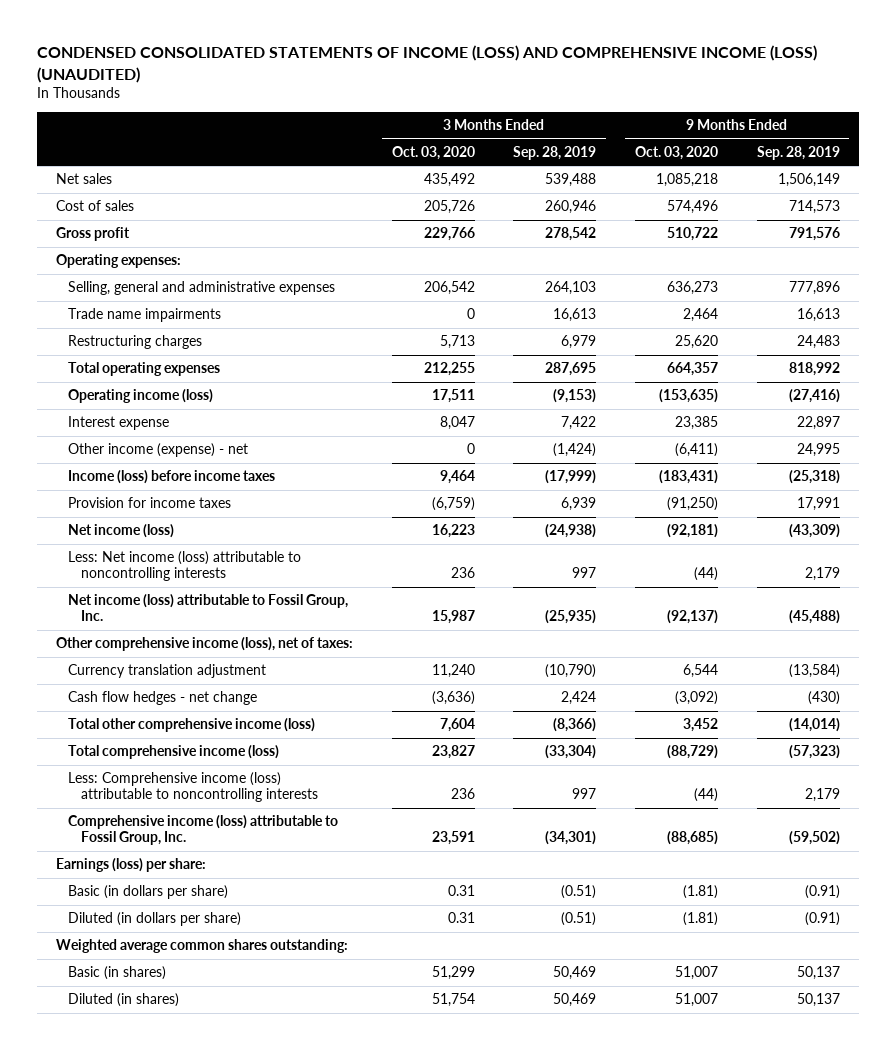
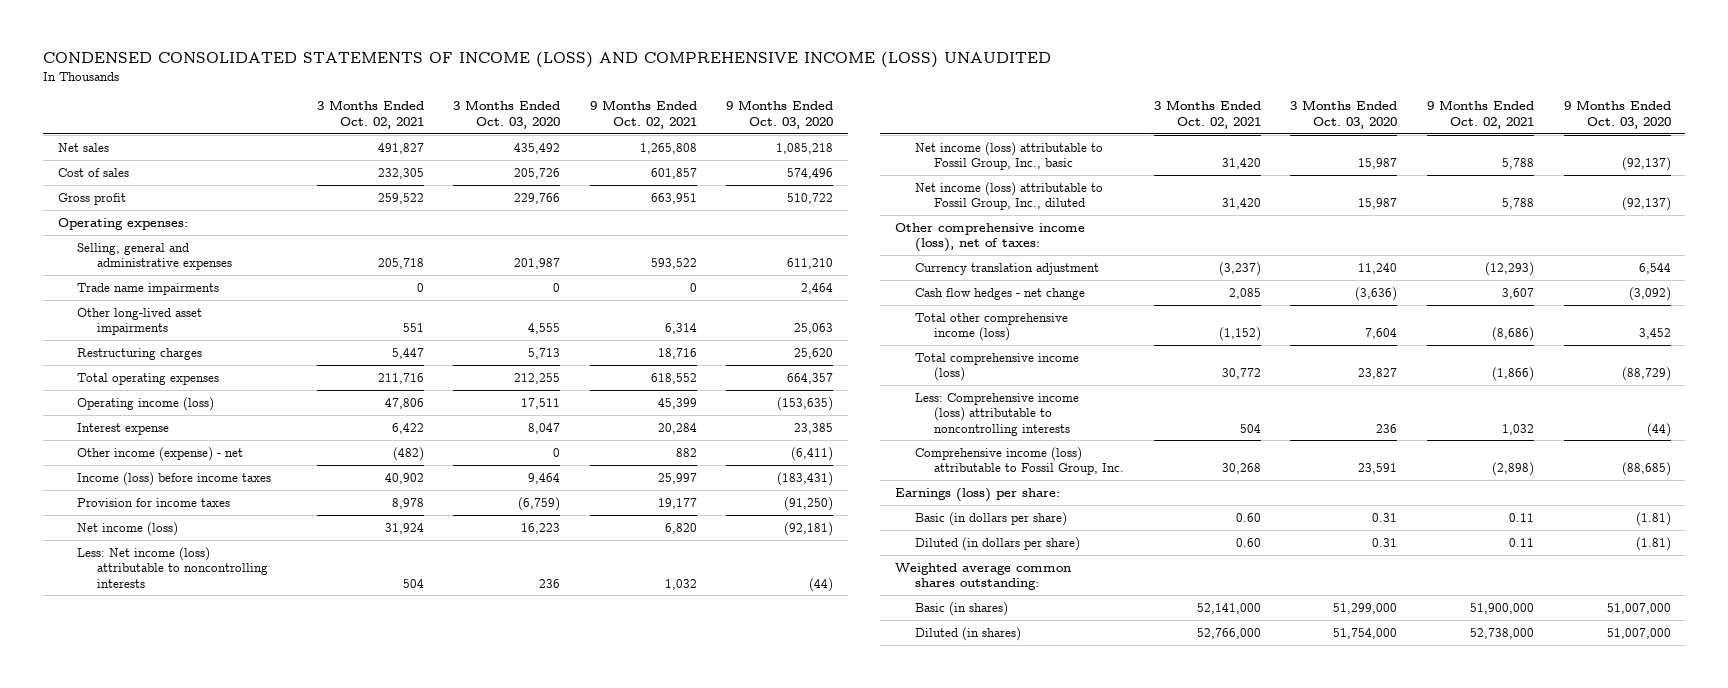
- CONDENSED CONSOLIDATED STATEMENTS OF INCOME (LOSS) AND COMPREHENSIVE INCOME (LOSS) (UNAUDITED)
+ CONDENSED CONSOLIDATED STATEMENTS OF INCOME (LOSS) AND COMPREHENSIVE INCOME (LOSS) UNAUDITED
- | 3 Months Ended Oct. 03, 2020 | 3 Months Ended Sep. 28, 2019 | 9 Months Ended Oct. 03, 2020 | 9 Months Ended Sep. 28, 2019
+ | 3 Months Ended Oct. 02, 2021 | 3 Months Ended Oct. 03, 2020 | 9 Months Ended Oct. 02, 2021 | 9 Months Ended Oct. 03, 2020
- Selling, general and administrative expenses | 206,542 | 264,103 | 636,273 | 777,896
+ Selling, general and administrative expenses | 205,718 | 201,987 | 593,522 | 611,210
+ Other long-lived asset impairments | 551 | 4,555 | 6,314 | 25,063
- Net income (loss) attributable to Fossil Group, Inc. | 15,987 | (25,935) | (92,137) | (45,488)
+ Net income (loss) attributable to Fossil Group, Inc., basic | 31,420 | 15,987 | 5,788 | (92,137)
+ Net income (loss) attributable to Fossil Group, Inc., diluted | 31,420 | 15,987 | 5,788 | (92,137)
- Basic (in shares) | 51,299 | 50,469 | 51,007 | 50,137
- Diluted (in shares) | 51,754 | 50,469 | 51,007 | 50,137
+ Basic (in shares) | 52,141,000 | 51,299,000 | 51,900,000 | 51,007,000
+ Diluted (in shares) | 52,766,000 | 51,754,000 | 52,738,000 | 51,007,000

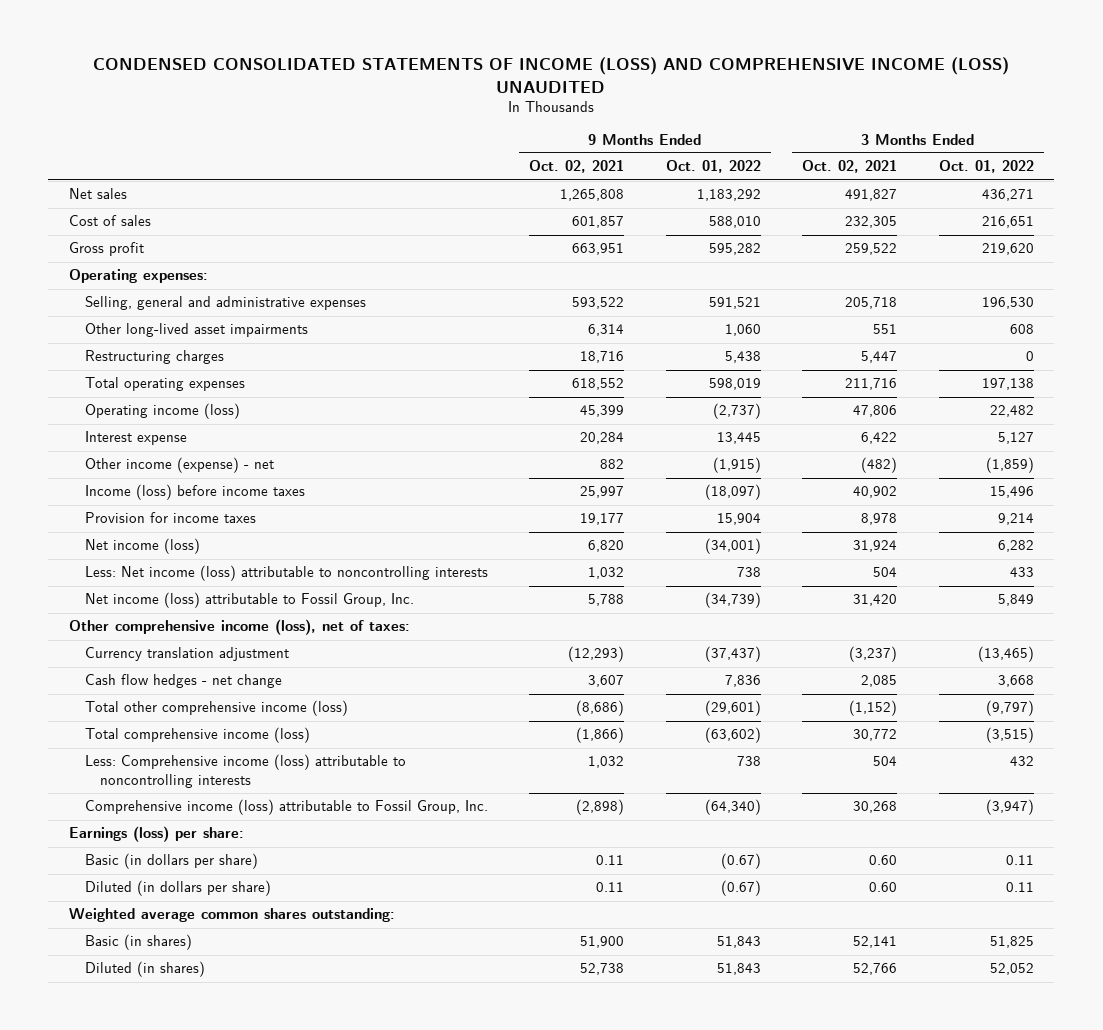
- | 3 Months Ended Oct. 02, 2021 | 3 Months Ended Oct. 03, 2020 | 9 Months Ended Oct. 02, 2021 | 9 Months Ended Oct. 03, 2020
+ | 9 Months Ended Oct. 02, 2021 | 9 Months Ended Oct. 01, 2022 | 3 Months Ended Oct. 02, 2021 | 3 Months Ended Oct. 01, 2022
- Trade name impairments | 0 | 0 | 0 | 2,464
- Net income (loss) attributable to Fossil Group, Inc., basic | 31,420 | 15,987 | 5,788 | (92,137)
- Net income (loss) attributable to Fossil Group, Inc., diluted | 31,420 | 15,987 | 5,788 | (92,137)
+ Net income (loss) attributable to Fossil Group, Inc. | 5,788 | (34,739) | 31,420 | 5,849
- Basic (in shares) | 52,141,000 | 51,299,000 | 51,900,000 | 51,007,000
- Diluted (in shares) | 52,766,000 | 51,754,000 | 52,738,000 | 51,007,000
+ Basic (in shares) | 51,900 | 51,843 | 52,141 | 51,825
+ Diluted (in shares) | 52,738 | 51,843 | 52,766 | 52,052

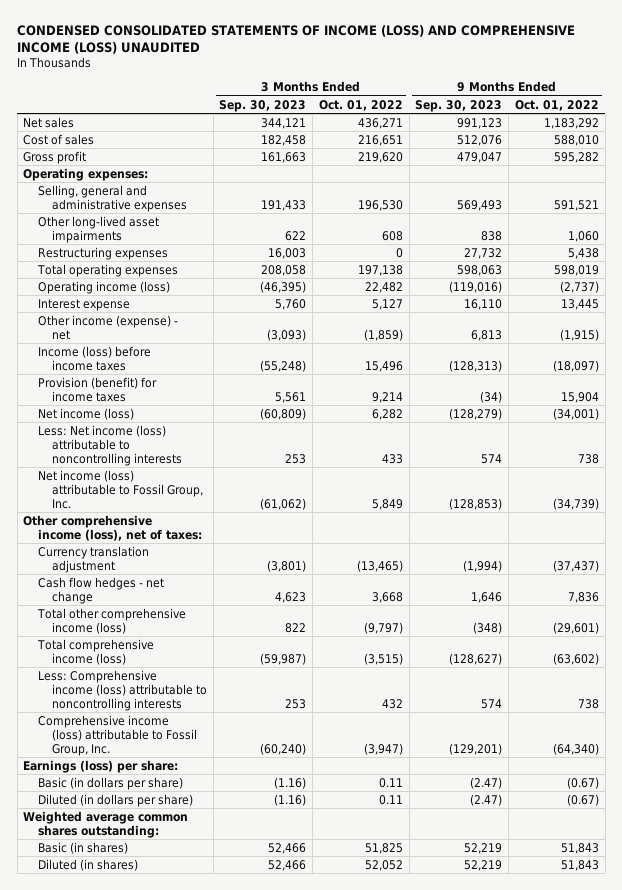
- | 9 Months Ended Oct. 02, 2021 | 9 Months Ended Oct. 01, 2022 | 3 Months Ended Oct. 02, 2021 | 3 Months Ended Oct. 01, 2022
+ | 3 Months Ended Sep. 30, 2023 | 3 Months Ended Oct. 01, 2022 | 9 Months Ended Sep. 30, 2023 | 9 Months Ended Oct. 01, 2022
- Restructuring charges | 18,716 | 5,438 | 5,447 | 0
+ Restructuring expenses | 16,003 | 0 | 27,732 | 5,438
- Provision for income taxes | 19,177 | 15,904 | 8,978 | 9,214
+ Provision (benefit) for income taxes | 5,561 | 9,214 | (34) | 15,904

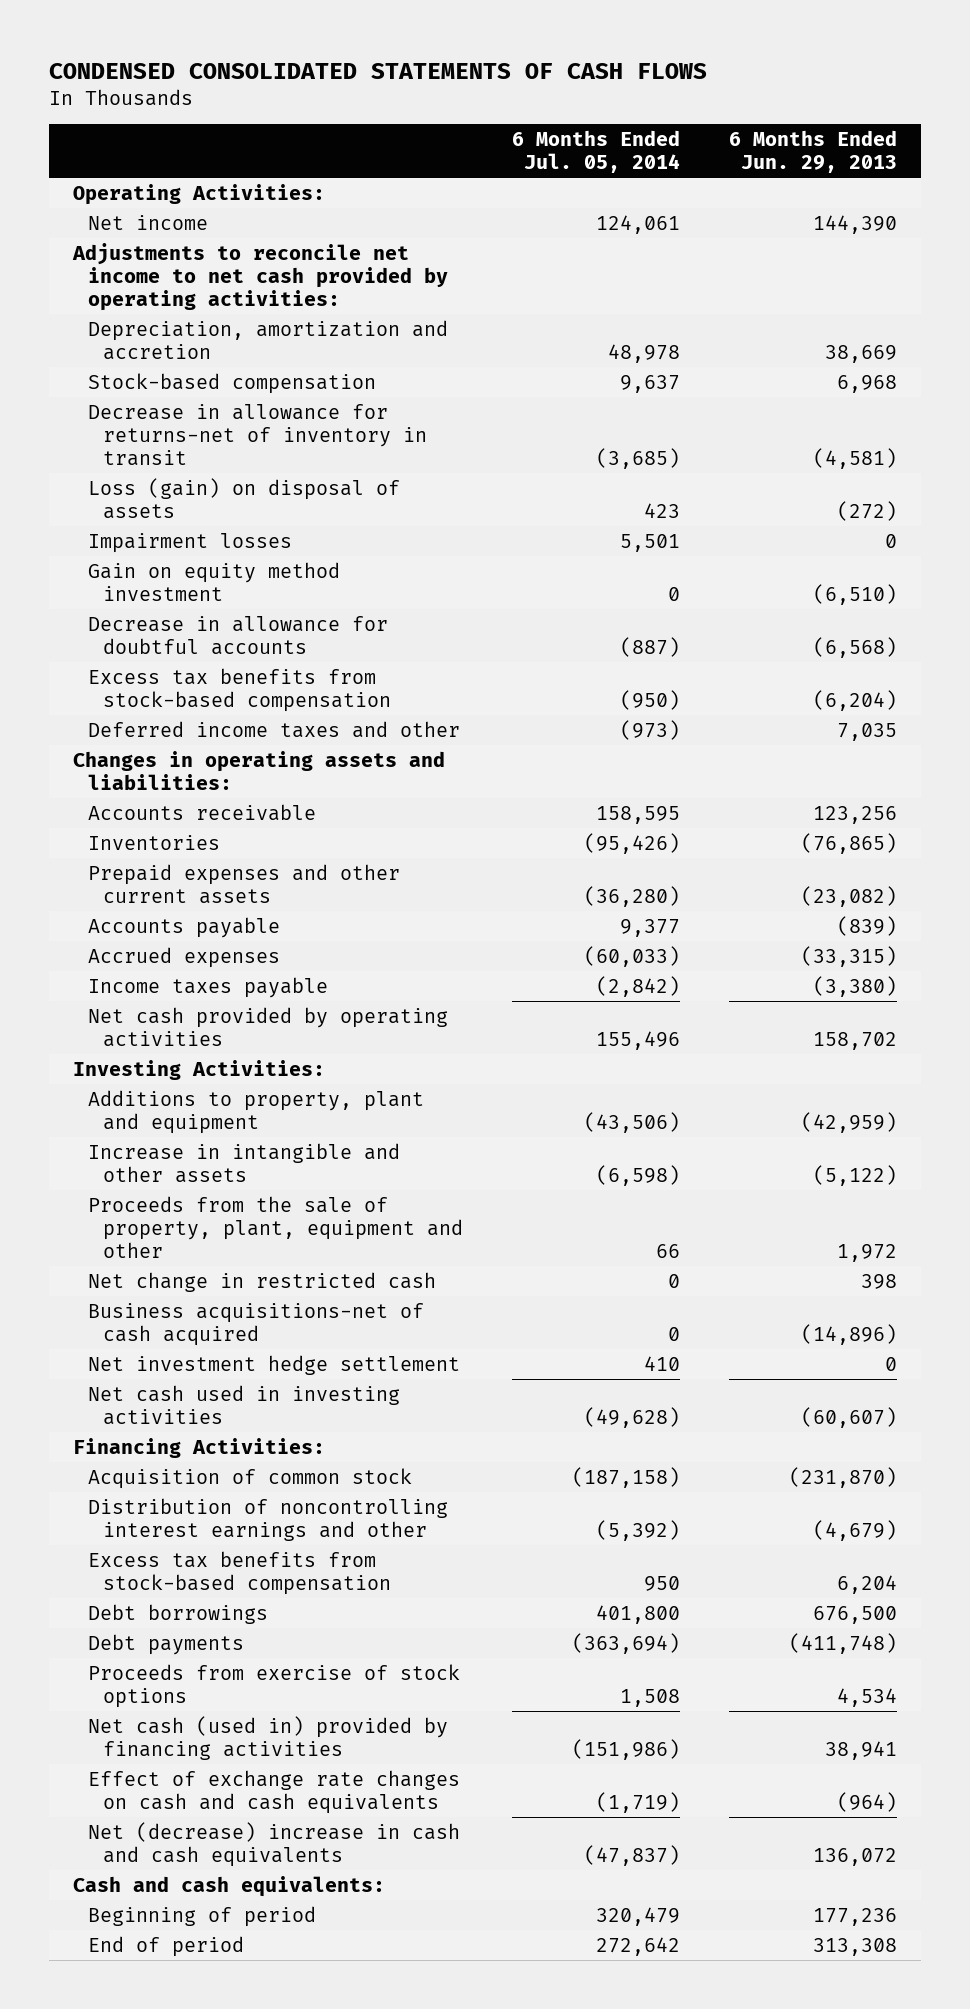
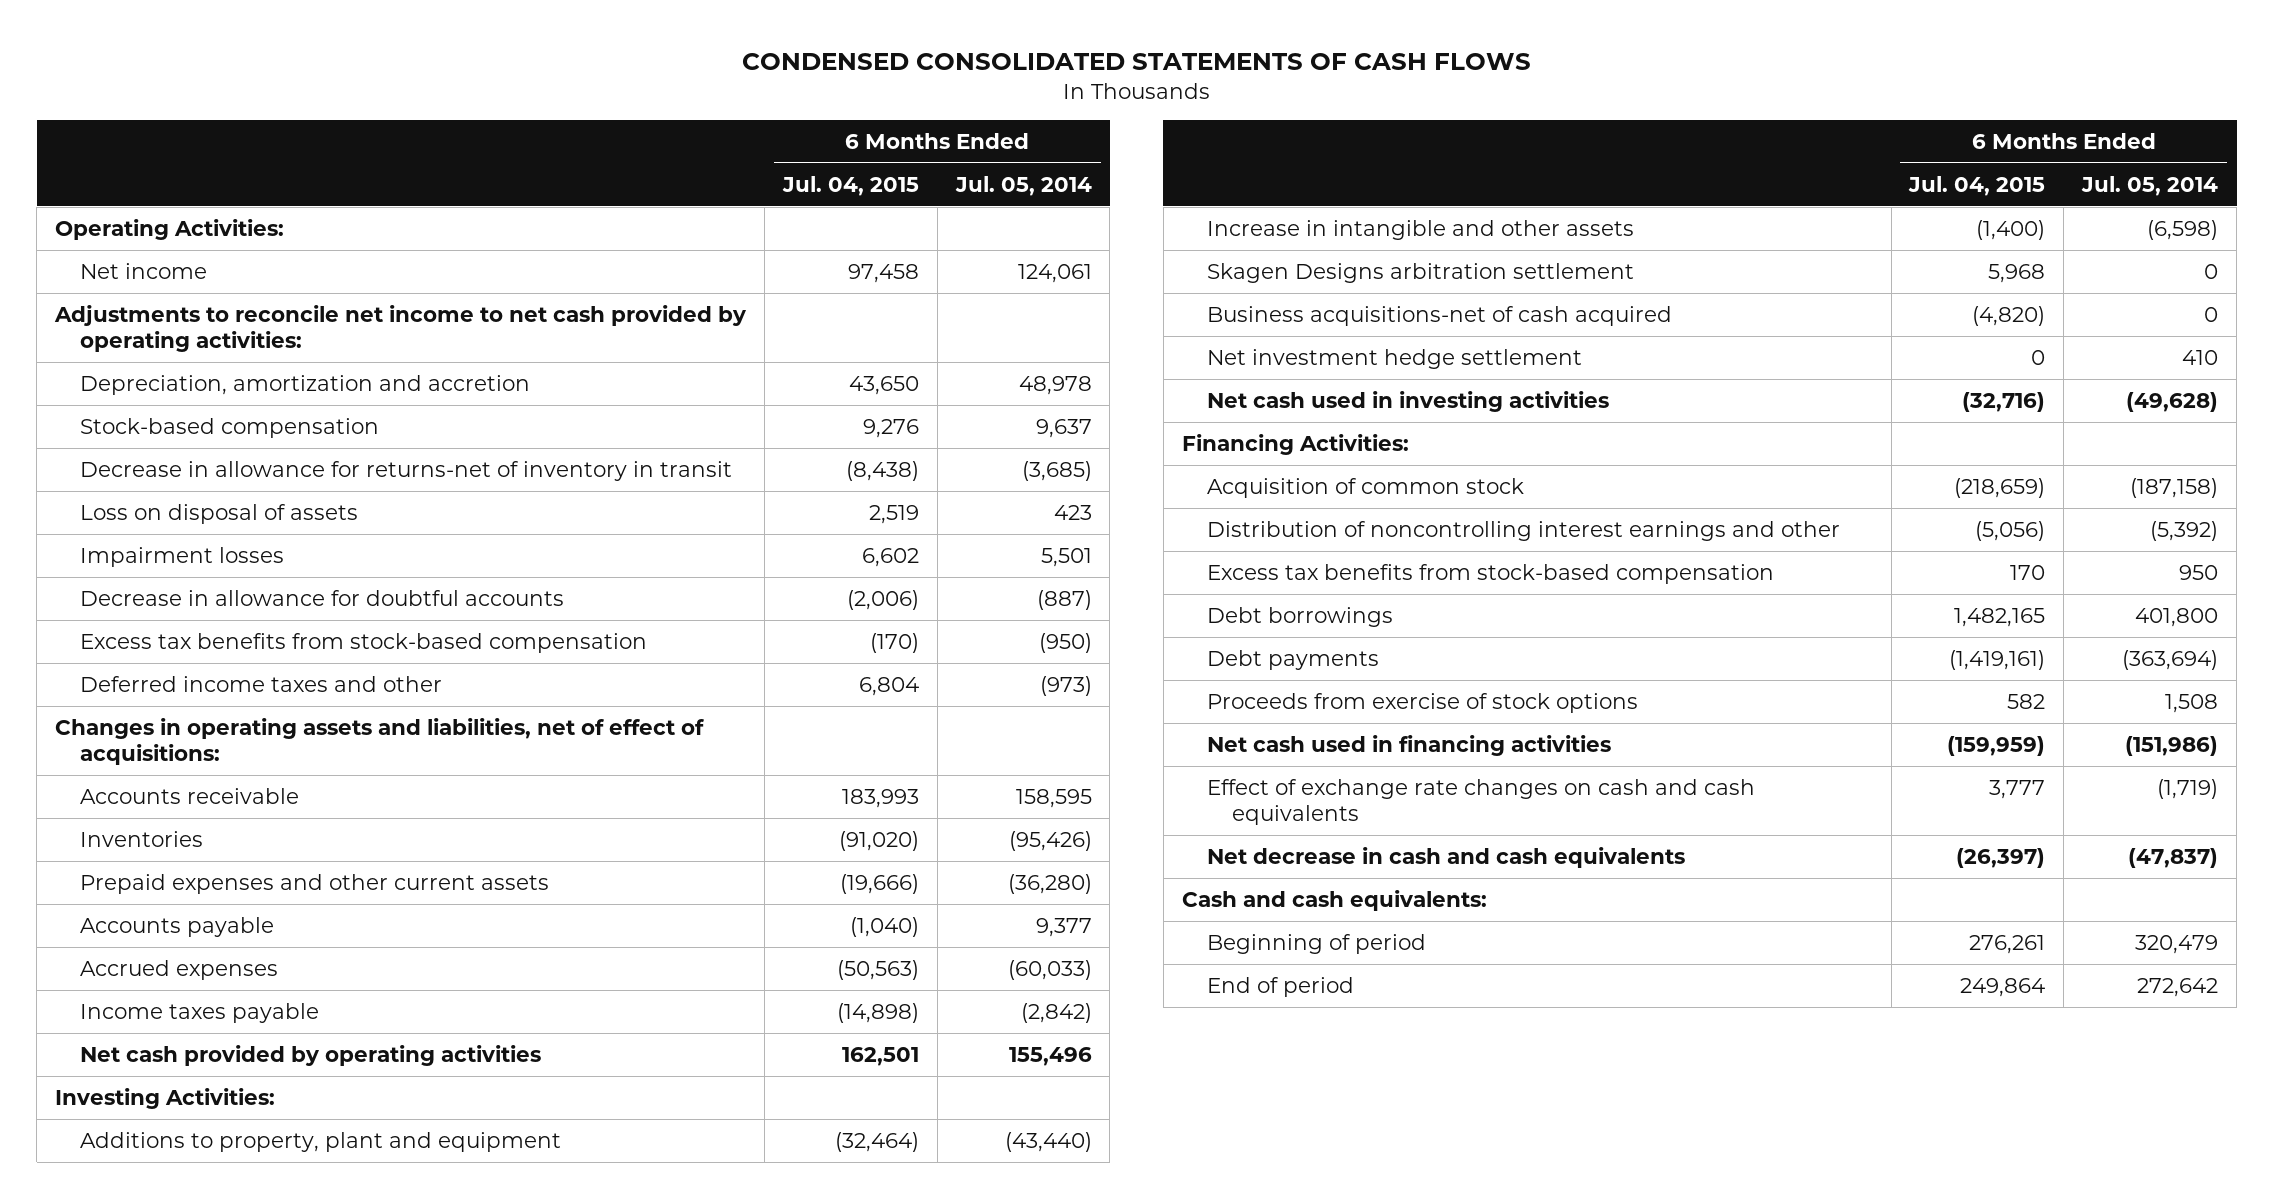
- | 6 Months Ended Jul. 05, 2014 | 6 Months Ended Jun. 29, 2013
+ | 6 Months Ended Jul. 04, 2015 | 6 Months Ended Jul. 05, 2014
- Loss (gain) on disposal of assets | 423 | (272)
+ Loss on disposal of assets | 2,519 | 423
- Gain on equity method investment | 0 | (6,510)
- Changes in operating assets and liabilities:
+ Changes in operating assets and liabilities, net of effect of acquisitions:
- Additions to property, plant and equipment | (43,506) | (42,959)
+ Additions to property, plant and equipment | (32,464) | (43,440)
- Proceeds from the sale of property, plant, equipment and other | 66 | 1,972
- Net change in restricted cash | 0 | 398
+ Skagen Designs arbitration settlement | 5,968 | 0
- Net cash (used in) provided by financing activities | (151,986) | 38,941
+ Net cash used in financing activities | (159,959) | (151,986)
- Net (decrease) increase in cash and cash equivalents | (47,837) | 136,072
+ Net decrease in cash and cash equivalents | (26,397) | (47,837)

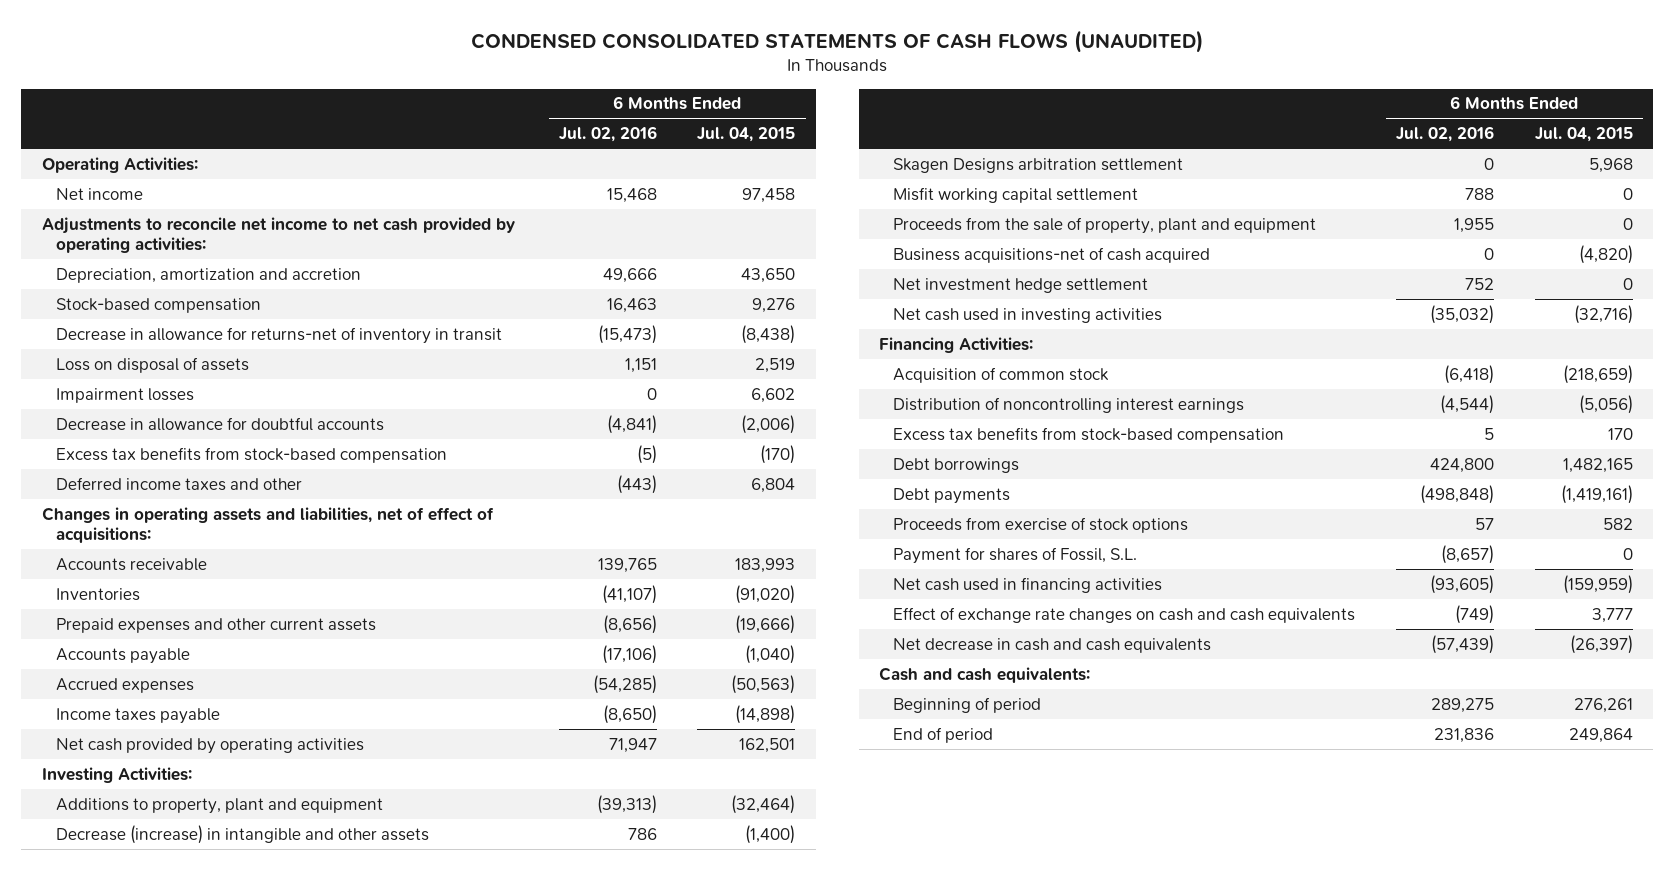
- CONDENSED CONSOLIDATED STATEMENTS OF CASH FLOWS
+ CONDENSED CONSOLIDATED STATEMENTS OF CASH FLOWS (UNAUDITED)
- | 6 Months Ended Jul. 04, 2015 | 6 Months Ended Jul. 05, 2014
+ | 6 Months Ended Jul. 02, 2016 | 6 Months Ended Jul. 04, 2015
- Increase in intangible and other assets | (1,400) | (6,598)
+ Decrease (increase) in intangible and other assets | 786 | (1,400)
+ Misfit working capital settlement | 788 | 0
+ Proceeds from the sale of property, plant and equipment | 1,955 | 0
- Distribution of noncontrolling interest earnings and other | (5,056) | (5,392)
+ Distribution of noncontrolling interest earnings | (4,544) | (5,056)
+ Payment for shares of Fossil, S.L. | (8,657) | 0

